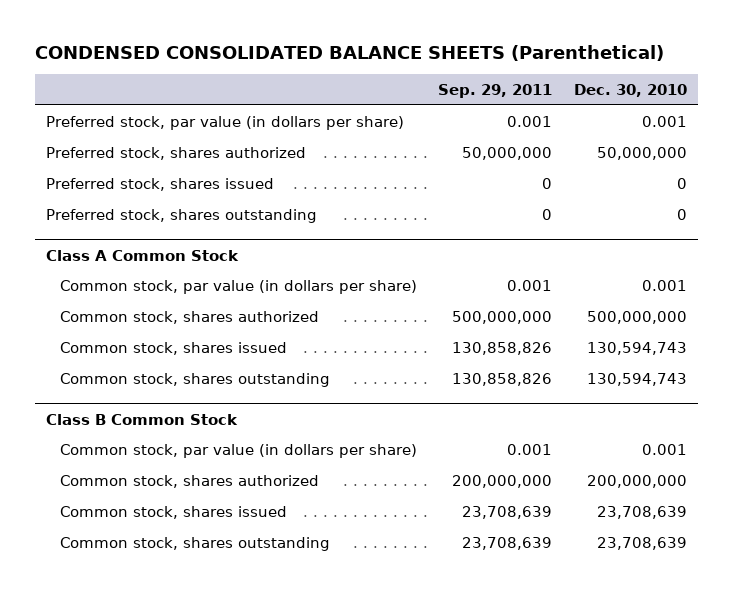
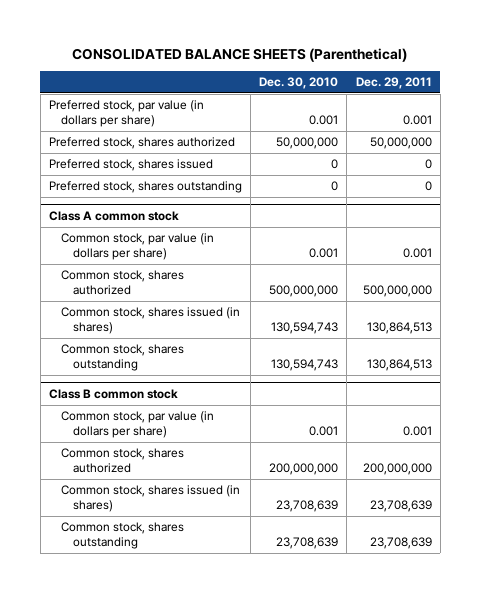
- CONDENSED CONSOLIDATED BALANCE SHEETS (Parenthetical)
+ CONSOLIDATED BALANCE SHEETS (Parenthetical)
- | Sep. 29, 2011 | Dec. 30, 2010
+ | Dec. 30, 2010 | Dec. 29, 2011
- Class A Common Stock
+ Class A common stock
- Common stock, shares issued | 130,858,826 | 130,594,743
+ Common stock, shares issued (in shares) | 130,594,743 | 130,864,513
- Class B Common Stock
+ Class B common stock
- Common stock, shares issued | 23,708,639 | 23,708,639
+ Common stock, shares issued (in shares) | 23,708,639 | 23,708,639

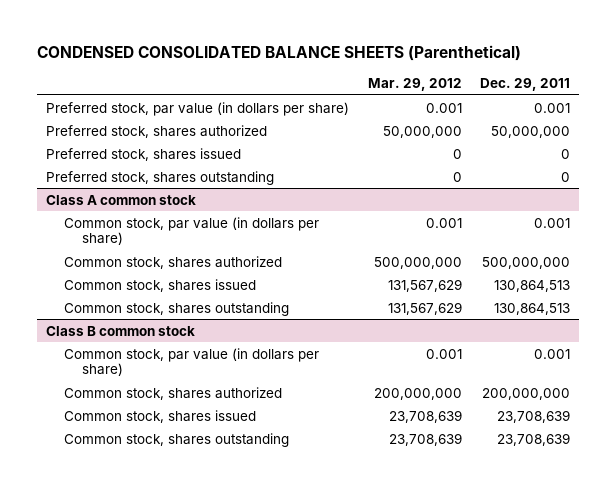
- CONSOLIDATED BALANCE SHEETS (Parenthetical)
+ CONDENSED CONSOLIDATED BALANCE SHEETS (Parenthetical)
- | Dec. 30, 2010 | Dec. 29, 2011
+ | Mar. 29, 2012 | Dec. 29, 2011
@ Class A common stock
- Common stock, shares issued (in shares) | 130,594,743 | 130,864,513
+ Common stock, shares issued | 131,567,629 | 130,864,513
@ Class B common stock
- Common stock, shares issued (in shares) | 23,708,639 | 23,708,639
+ Common stock, shares issued | 23,708,639 | 23,708,639

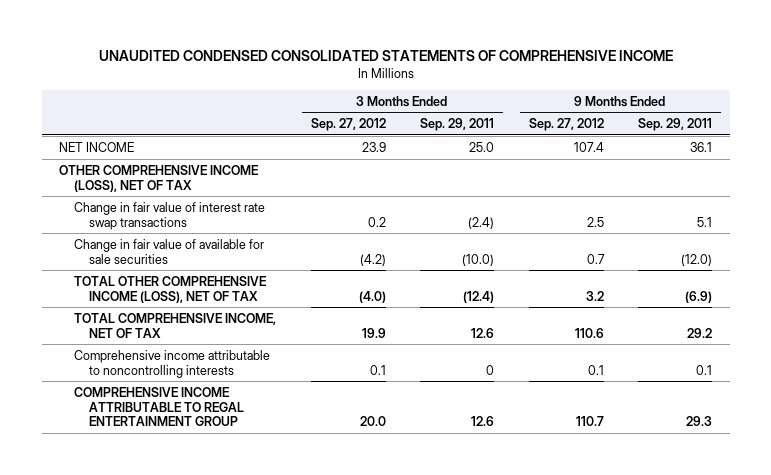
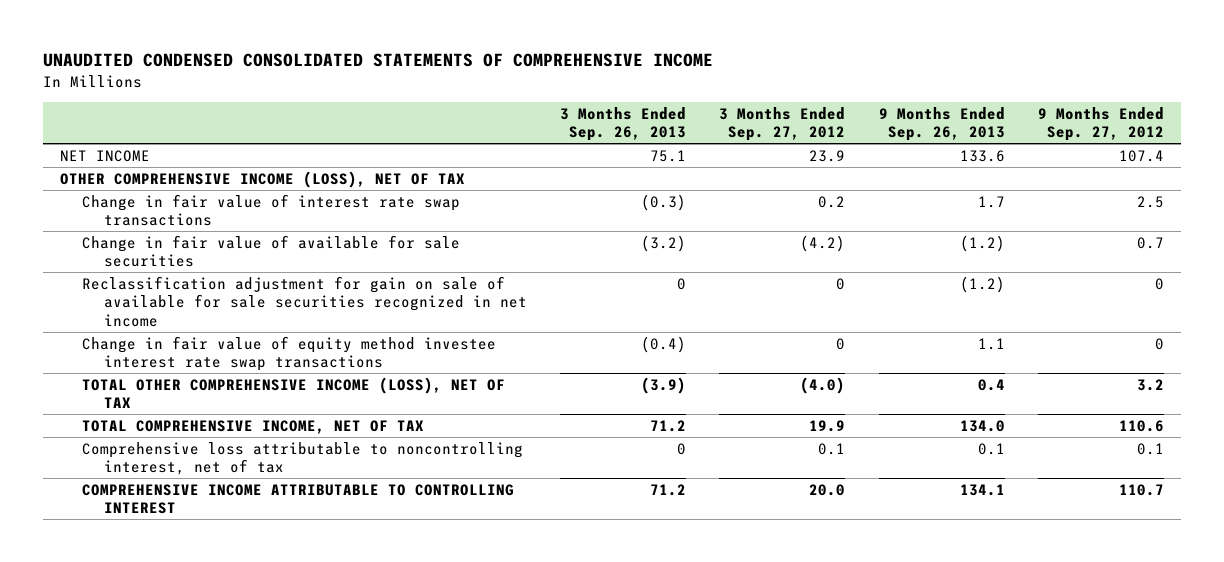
- | 3 Months Ended Sep. 27, 2012 | 3 Months Ended Sep. 29, 2011 | 9 Months Ended Sep. 27, 2012 | 9 Months Ended Sep. 29, 2011
+ | 3 Months Ended Sep. 26, 2013 | 3 Months Ended Sep. 27, 2012 | 9 Months Ended Sep. 26, 2013 | 9 Months Ended Sep. 27, 2012
+ Reclassification adjustment for gain on sale of available for sale securities recognized in net income | 0 | 0 | (1.2) | 0
+ Change in fair value of equity method investee interest rate swap transactions | (0.4) | 0 | 1.1 | 0
- Comprehensive income attributable to noncontrolling interests | 0.1 | 0 | 0.1 | 0.1
- COMPREHENSIVE INCOME ATTRIBUTABLE TO REGAL ENTERTAINMENT GROUP | 20.0 | 12.6 | 110.7 | 29.3
+ Comprehensive loss attributable to noncontrolling interest, net of tax | 0 | 0.1 | 0.1 | 0.1
+ COMPREHENSIVE INCOME ATTRIBUTABLE TO CONTROLLING INTEREST | 71.2 | 20.0 | 134.1 | 110.7

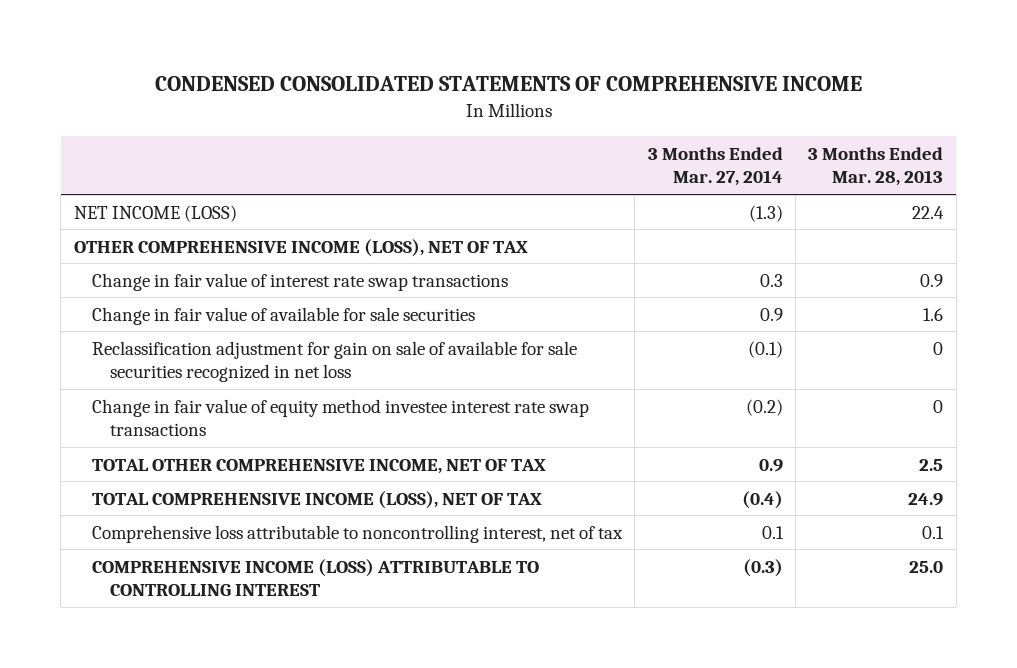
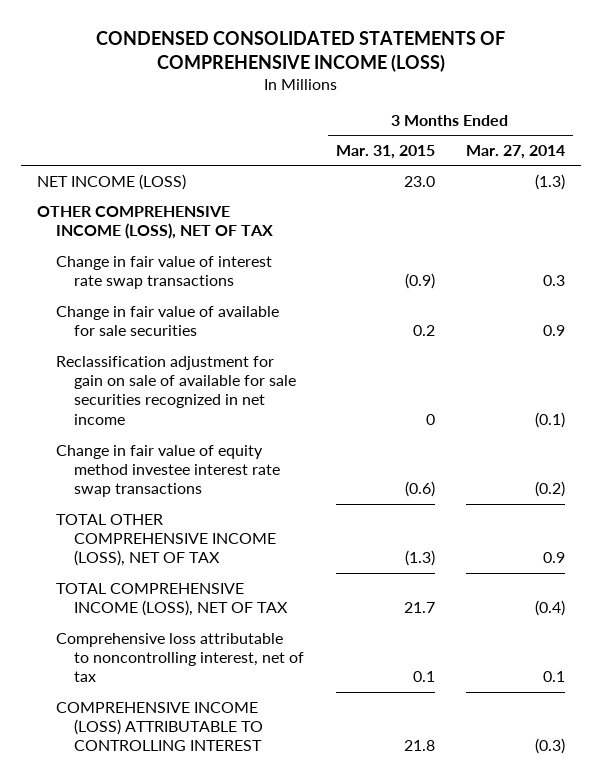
- CONDENSED CONSOLIDATED STATEMENTS OF COMPREHENSIVE INCOME
+ CONDENSED CONSOLIDATED STATEMENTS OF COMPREHENSIVE INCOME (LOSS)
- | 3 Months Ended Mar. 27, 2014 | 3 Months Ended Mar. 28, 2013
+ | 3 Months Ended Mar. 31, 2015 | 3 Months Ended Mar. 27, 2014
- Reclassification adjustment for gain on sale of available for sale securities recognized in net loss | (0.1) | 0
+ Reclassification adjustment for gain on sale of available for sale securities recognized in net income | 0 | (0.1)
- TOTAL OTHER COMPREHENSIVE INCOME, NET OF TAX | 0.9 | 2.5
+ TOTAL OTHER COMPREHENSIVE INCOME (LOSS), NET OF TAX | (1.3) | 0.9

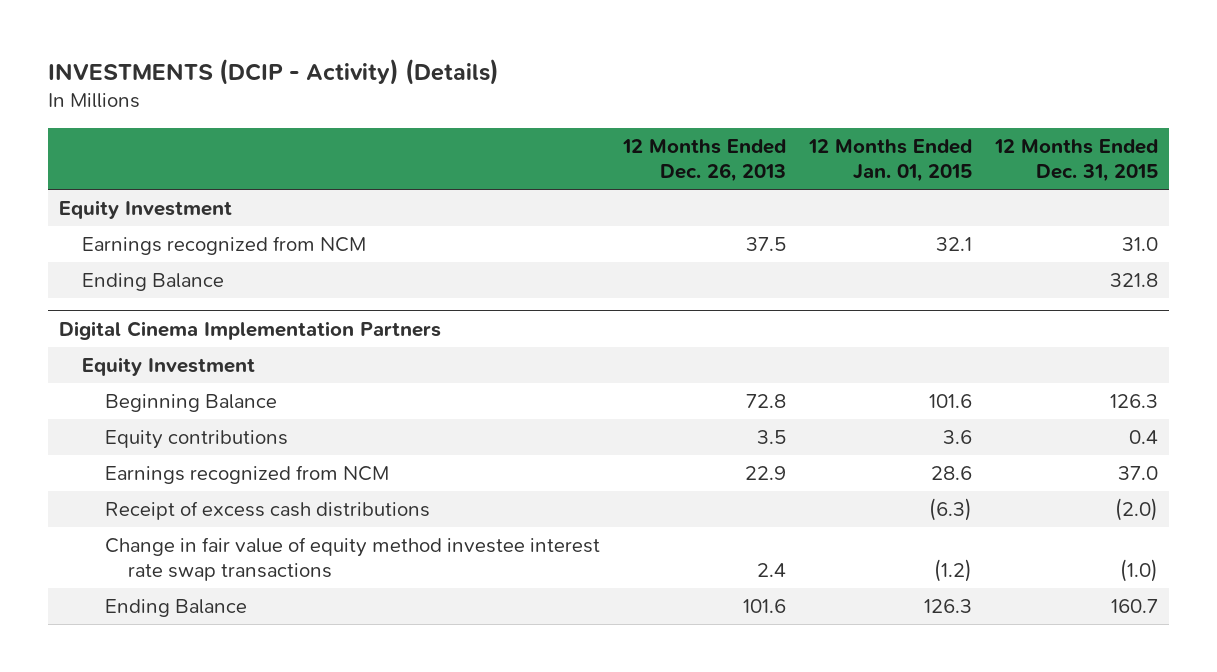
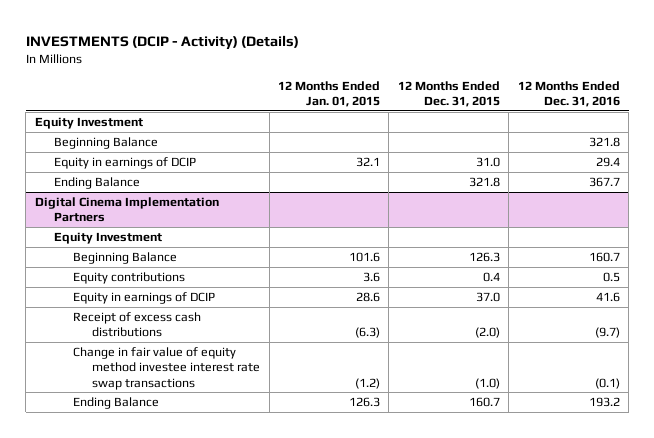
- | 12 Months Ended Dec. 26, 2013 | 12 Months Ended Jan. 01, 2015 | 12 Months Ended Dec. 31, 2015
+ | 12 Months Ended Jan. 01, 2015 | 12 Months Ended Dec. 31, 2015 | 12 Months Ended Dec. 31, 2016
- Earnings recognized from NCM | 37.5 | 32.1 | 31.0
+ Beginning Balance | | | 321.8
+ Equity in earnings of DCIP | 32.1 | 31.0 | 29.4
@ Digital Cinema Implementation Partners
- Earnings recognized from NCM | 22.9 | 28.6 | 37.0
+ Equity in earnings of DCIP | 28.6 | 37.0 | 41.6

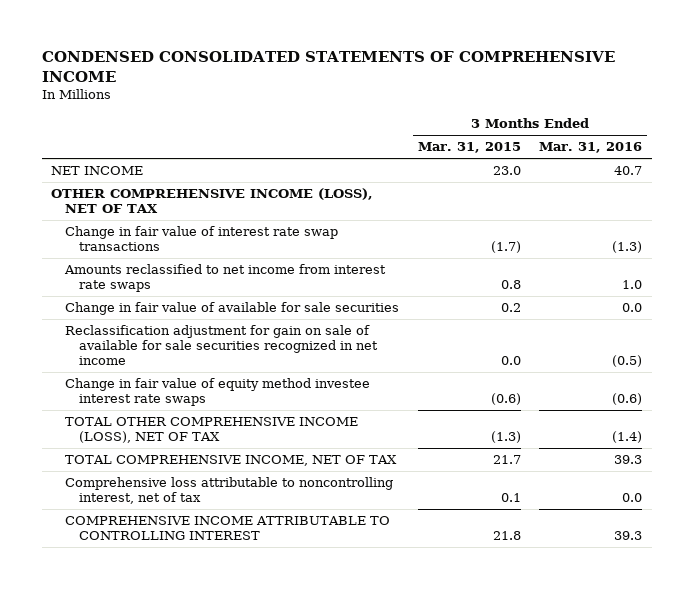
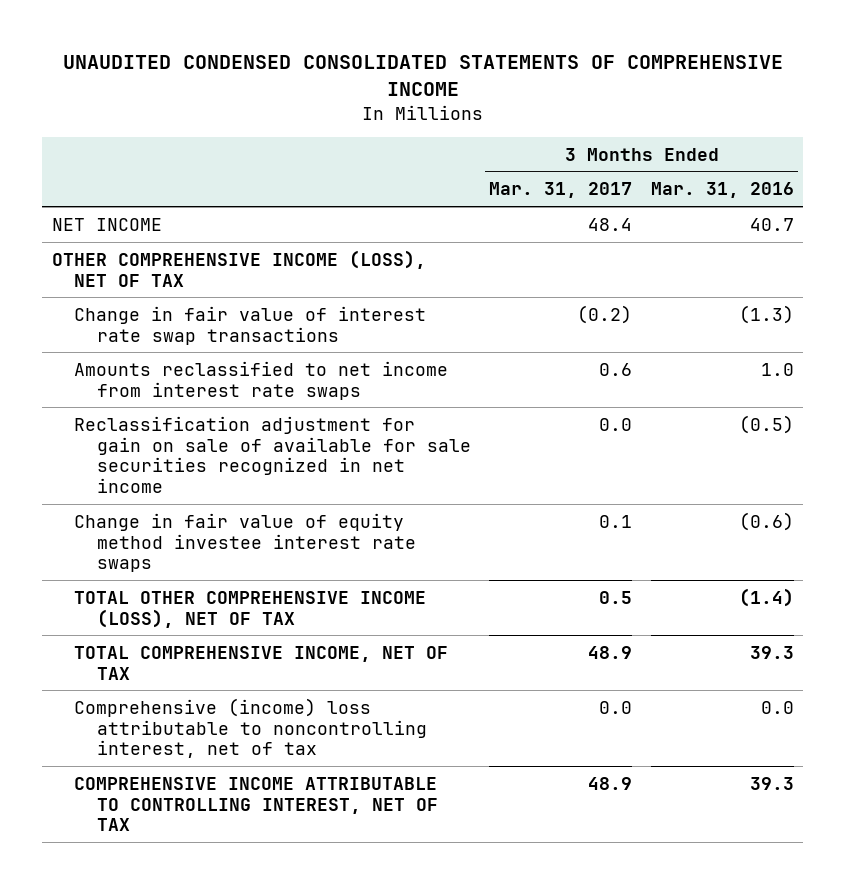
- CONDENSED CONSOLIDATED STATEMENTS OF COMPREHENSIVE INCOME
+ UNAUDITED CONDENSED CONSOLIDATED STATEMENTS OF COMPREHENSIVE INCOME
- | 3 Months Ended Mar. 31, 2015 | 3 Months Ended Mar. 31, 2016
+ | 3 Months Ended Mar. 31, 2017 | 3 Months Ended Mar. 31, 2016
- Change in fair value of available for sale securities | 0.2 | 0.0
- Comprehensive loss attributable to noncontrolling interest, net of tax | 0.1 | 0.0
- COMPREHENSIVE INCOME ATTRIBUTABLE TO CONTROLLING INTEREST | 21.8 | 39.3
+ Comprehensive (income) loss attributable to noncontrolling interest, net of tax | 0.0 | 0.0
+ COMPREHENSIVE INCOME ATTRIBUTABLE TO CONTROLLING INTEREST, NET OF TAX | 48.9 | 39.3

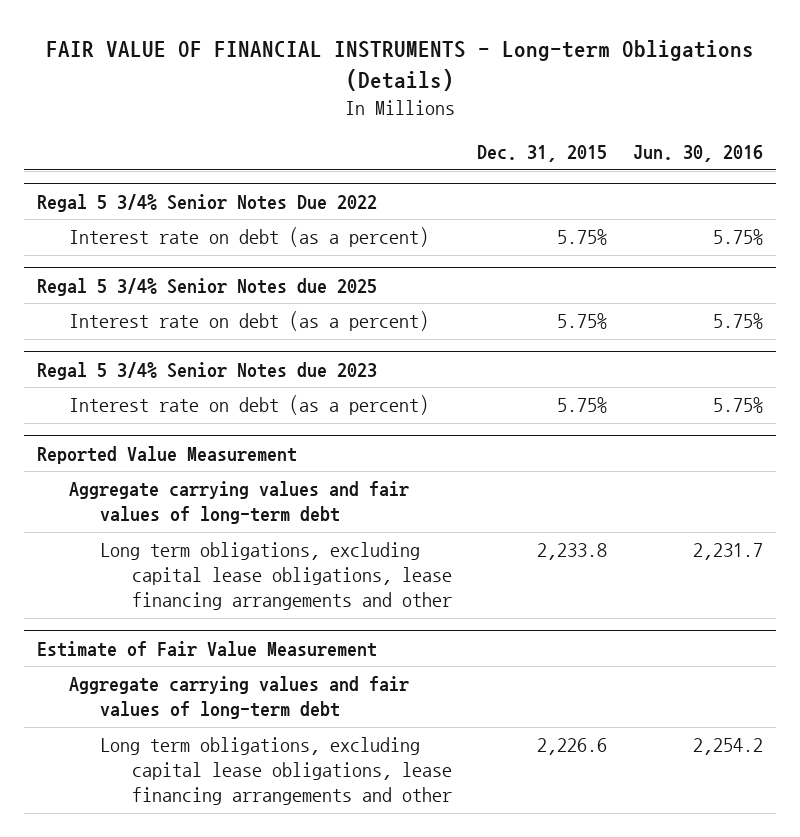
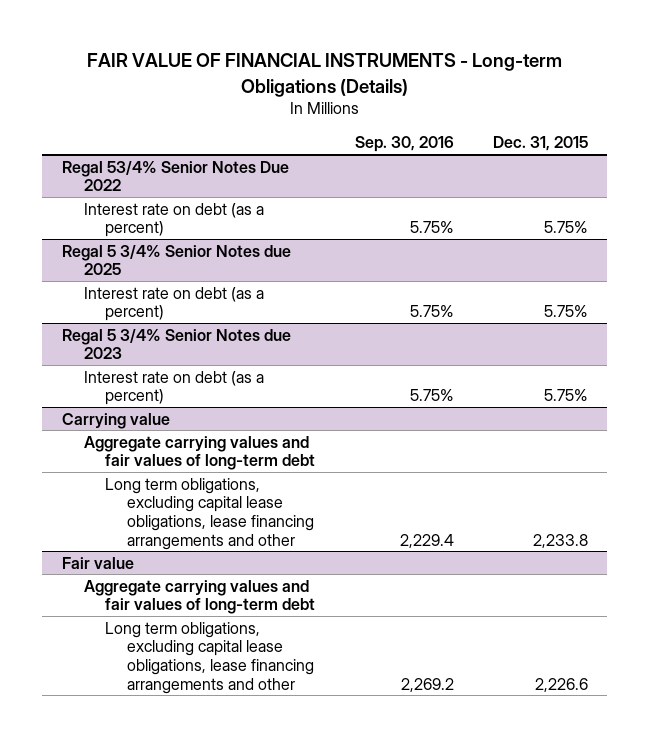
- | Dec. 31, 2015 | Jun. 30, 2016
+ | Sep. 30, 2016 | Dec. 31, 2015
- Regal 5 3/4% Senior Notes Due 2022
+ Regal 53/4% Senior Notes Due 2022
- Reported Value Measurement
+ Carrying value
- Estimate of Fair Value Measurement
+ Fair value

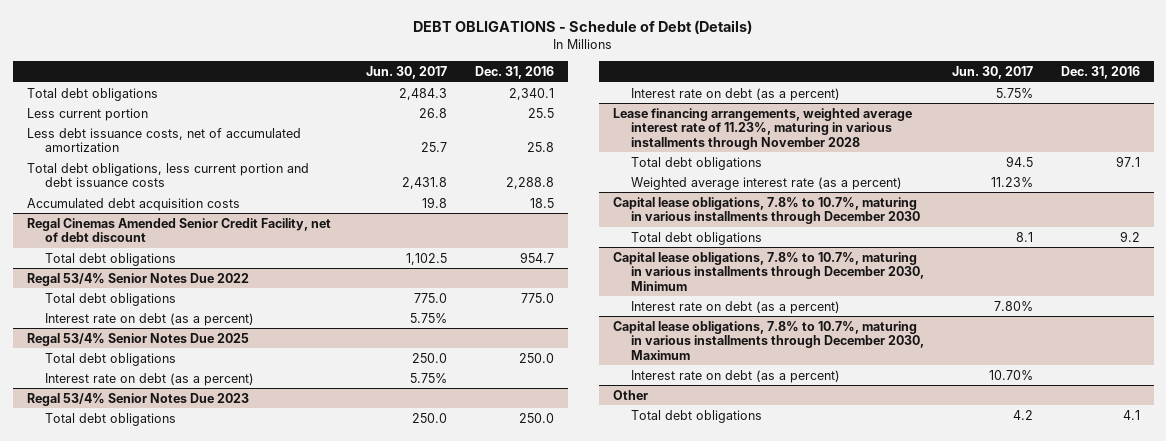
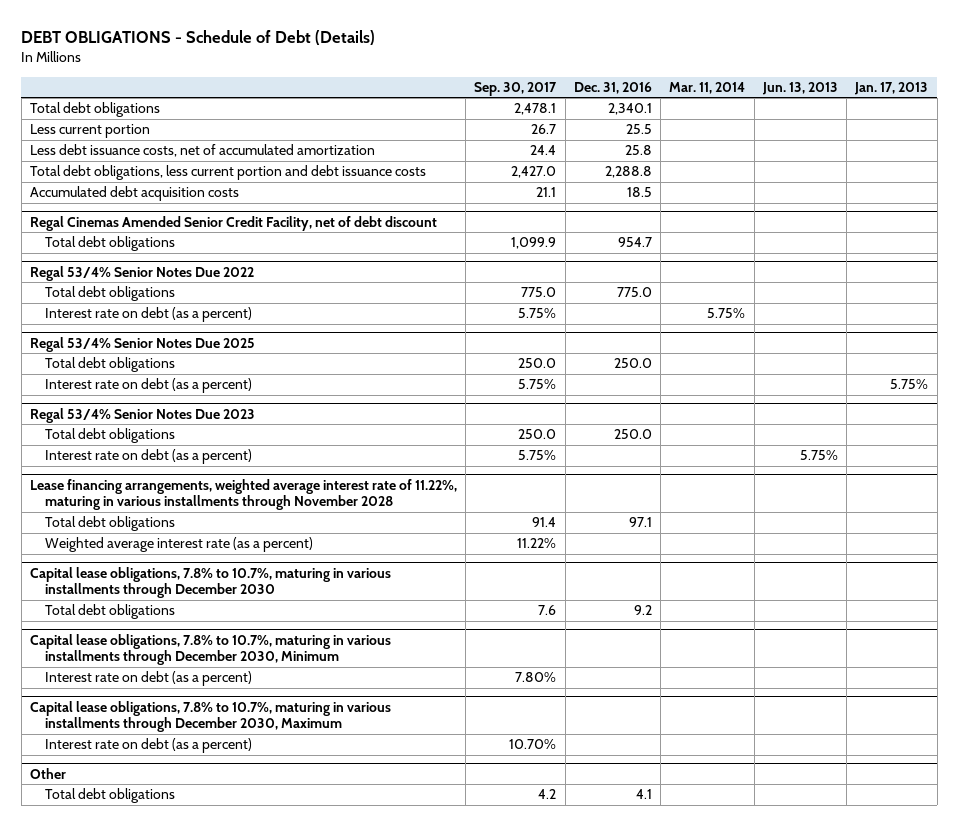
- | Jun. 30, 2017 | Dec. 31, 2016
+ | Sep. 30, 2017 | Dec. 31, 2016 | Mar. 11, 2014 | Jun. 13, 2013 | Jan. 17, 2013
- Lease financing arrangements, weighted average interest rate of 11.23%, maturing in various installments through November 2028
+ Lease financing arrangements, weighted average interest rate of 11.22%, maturing in various installments through November 2028

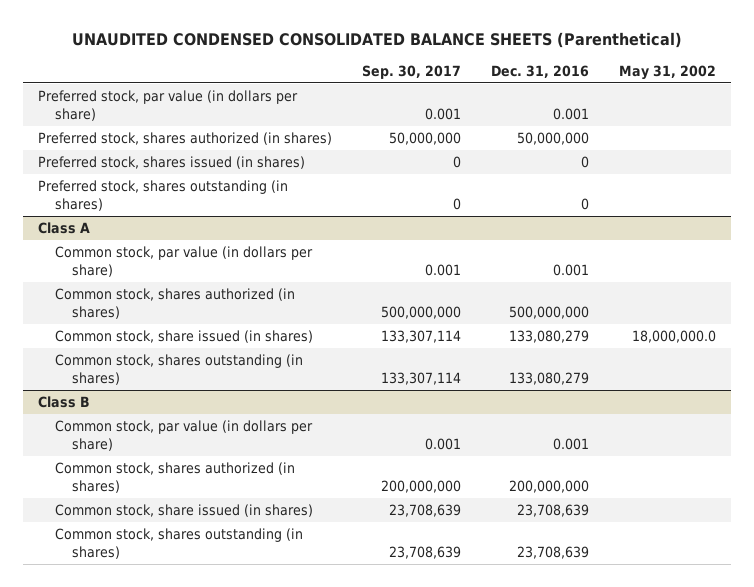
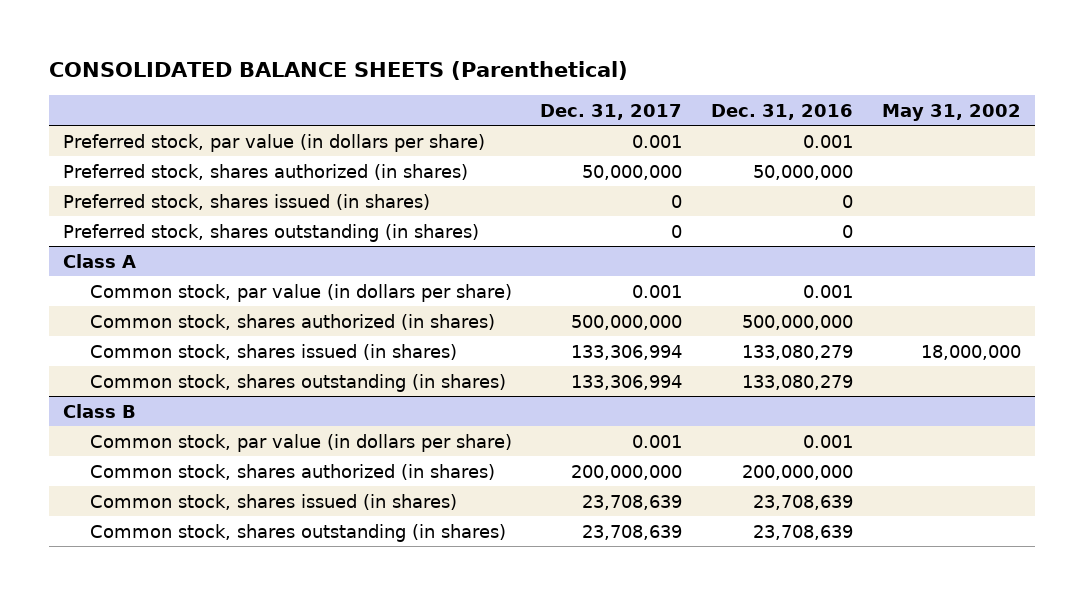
- UNAUDITED CONDENSED CONSOLIDATED BALANCE SHEETS (Parenthetical)
+ CONSOLIDATED BALANCE SHEETS (Parenthetical)
- | Sep. 30, 2017 | Dec. 31, 2016 | May 31, 2002
+ | Dec. 31, 2017 | Dec. 31, 2016 | May 31, 2002
@ Class A
- Common stock, share issued (in shares) | 133,307,114 | 133,080,279 | 18,000,000.0
+ Common stock, shares issued (in shares) | 133,306,994 | 133,080,279 | 18,000,000
@ Class B
- Common stock, share issued (in shares) | 23,708,639 | 23,708,639 |
+ Common stock, shares issued (in shares) | 23,708,639 | 23,708,639 |

